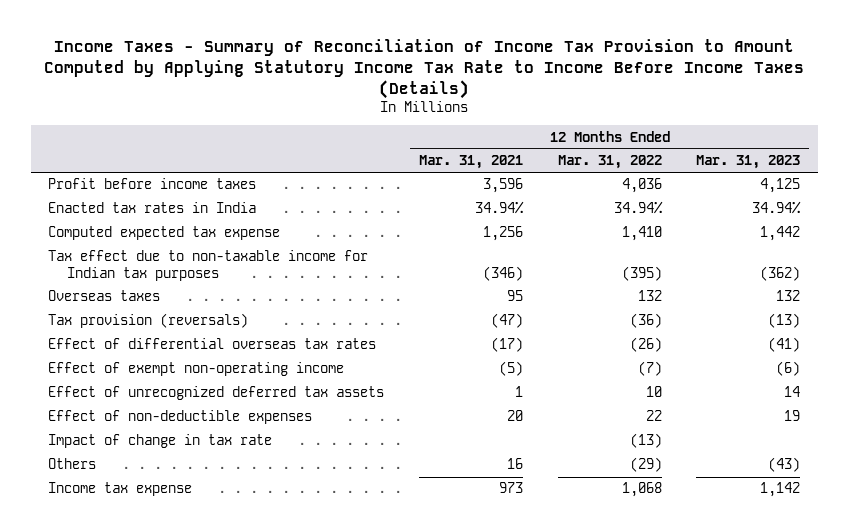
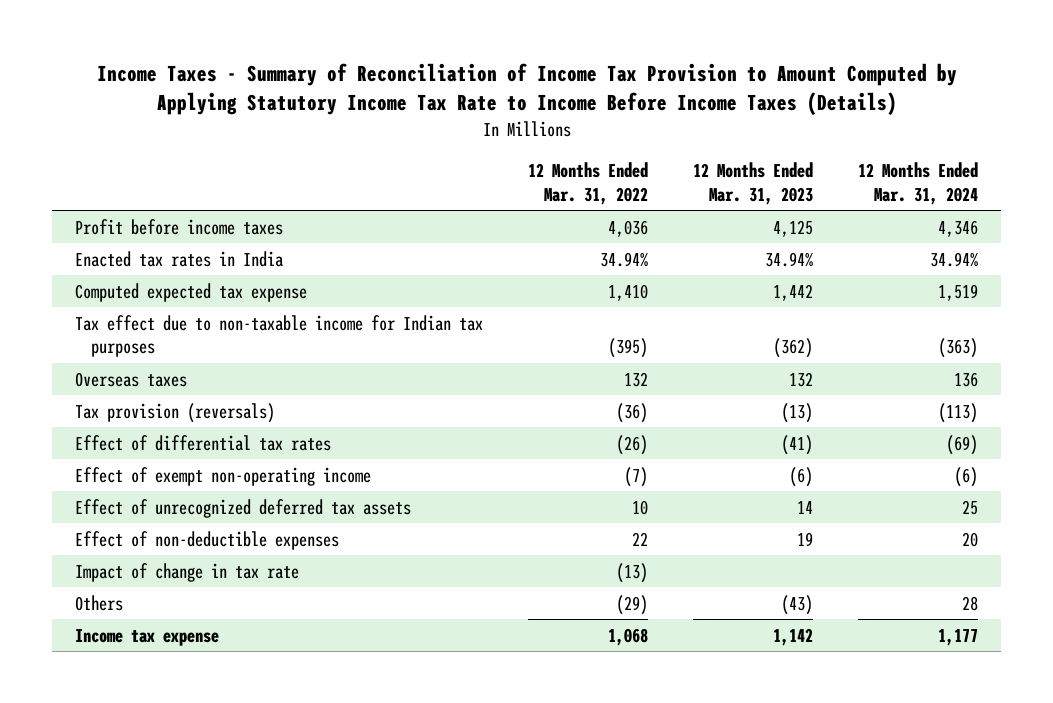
- | 12 Months Ended Mar. 31, 2021 | 12 Months Ended Mar. 31, 2022 | 12 Months Ended Mar. 31, 2023
+ | 12 Months Ended Mar. 31, 2022 | 12 Months Ended Mar. 31, 2023 | 12 Months Ended Mar. 31, 2024
- Effect of differential overseas tax rates | (17) | (26) | (41)
+ Effect of differential tax rates | (26) | (41) | (69)

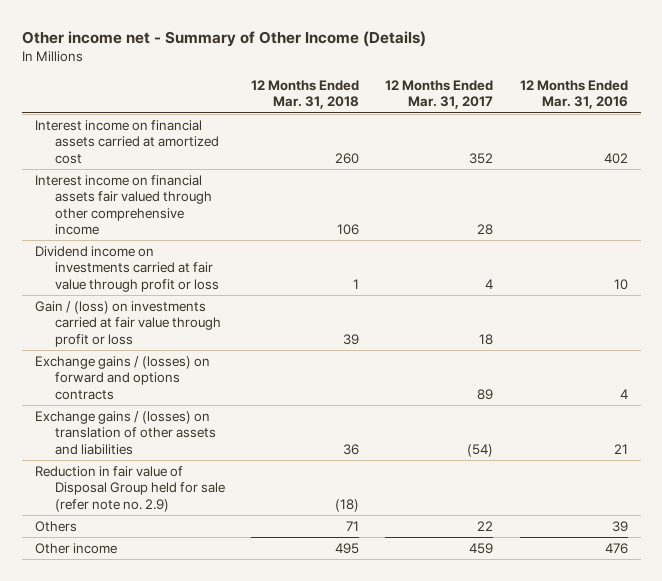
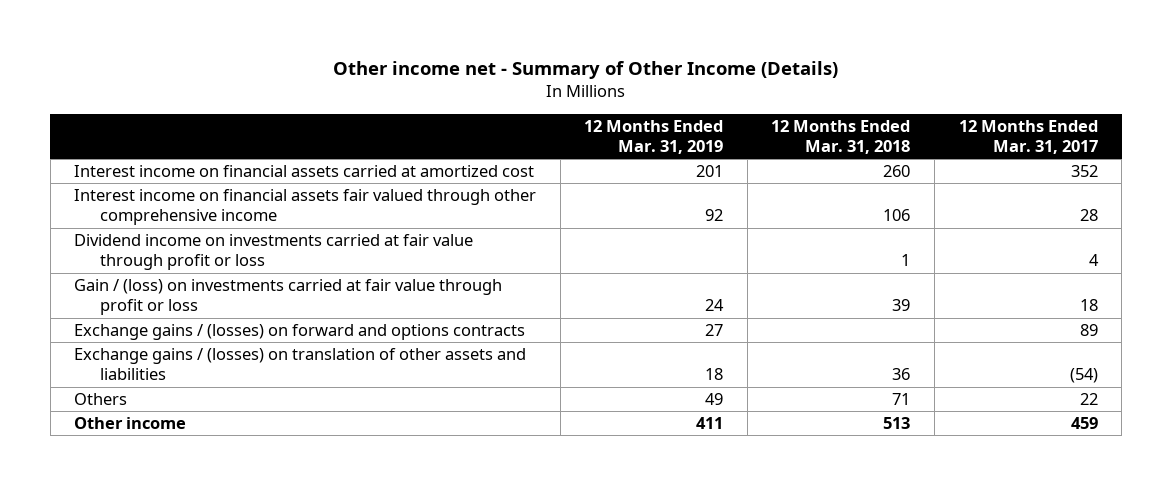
- | 12 Months Ended Mar. 31, 2018 | 12 Months Ended Mar. 31, 2017 | 12 Months Ended Mar. 31, 2016
+ | 12 Months Ended Mar. 31, 2019 | 12 Months Ended Mar. 31, 2018 | 12 Months Ended Mar. 31, 2017
- Reduction in fair value of Disposal Group held for sale (refer note no. 2.9) | (18) | |
- Other income | 495 | 459 | 476
+ Other income | 411 | 513 | 459

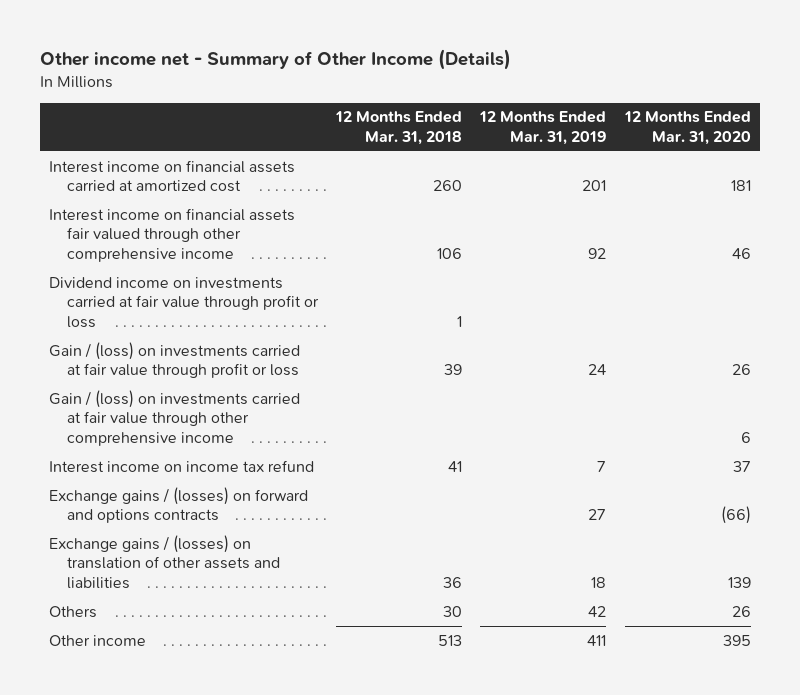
- | 12 Months Ended Mar. 31, 2019 | 12 Months Ended Mar. 31, 2018 | 12 Months Ended Mar. 31, 2017
+ | 12 Months Ended Mar. 31, 2018 | 12 Months Ended Mar. 31, 2019 | 12 Months Ended Mar. 31, 2020
+ Gain / (loss) on investments carried at fair value through other comprehensive income | | | 6
+ Interest income on income tax refund | 41 | 7 | 37
- Others | 49 | 71 | 22
+ Others | 30 | 42 | 26

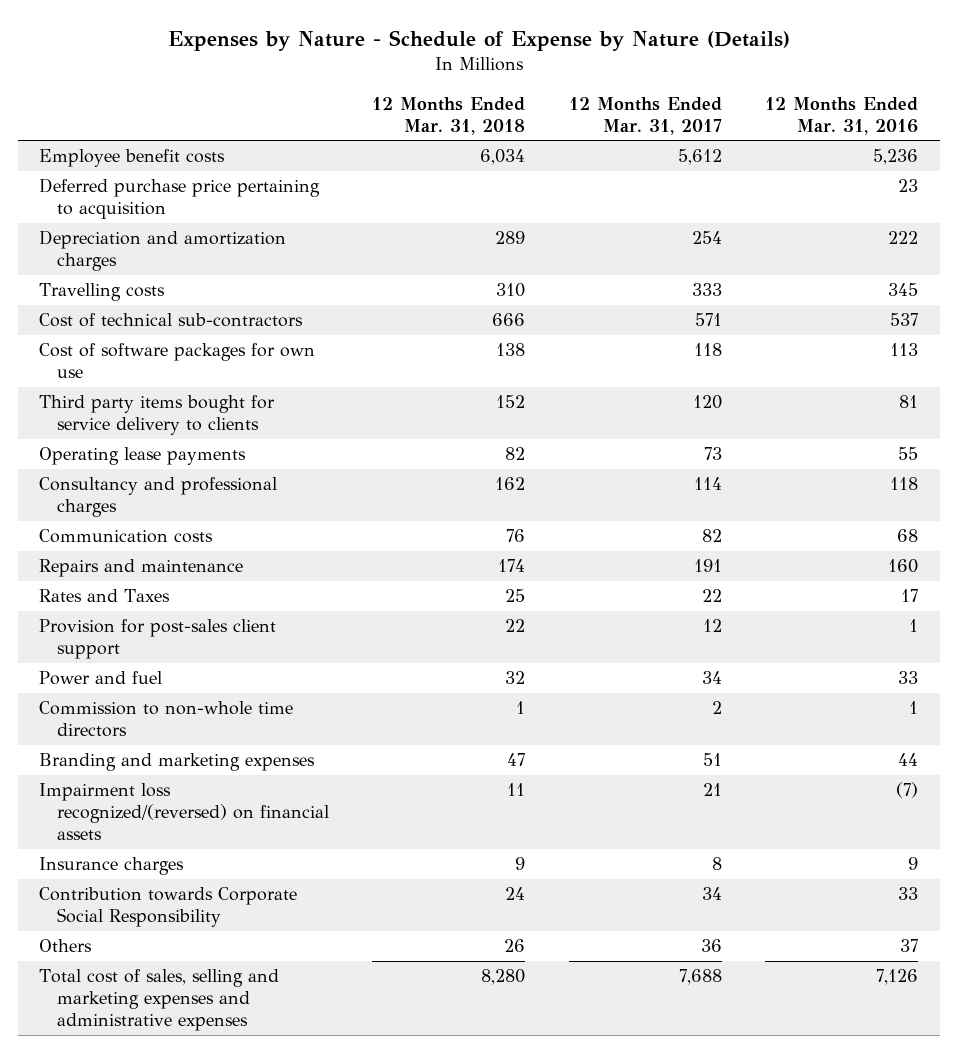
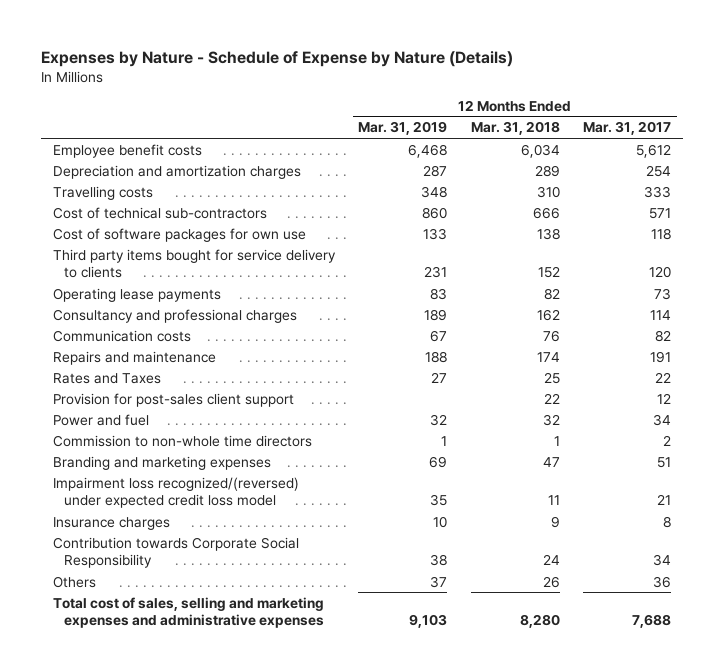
- | 12 Months Ended Mar. 31, 2018 | 12 Months Ended Mar. 31, 2017 | 12 Months Ended Mar. 31, 2016
+ | 12 Months Ended Mar. 31, 2019 | 12 Months Ended Mar. 31, 2018 | 12 Months Ended Mar. 31, 2017
- Deferred purchase price pertaining to acquisition | | | 23
- Impairment loss recognized/(reversed) on financial assets | 11 | 21 | (7)
+ Impairment loss recognized/(reversed) under expected credit loss model | 35 | 11 | 21

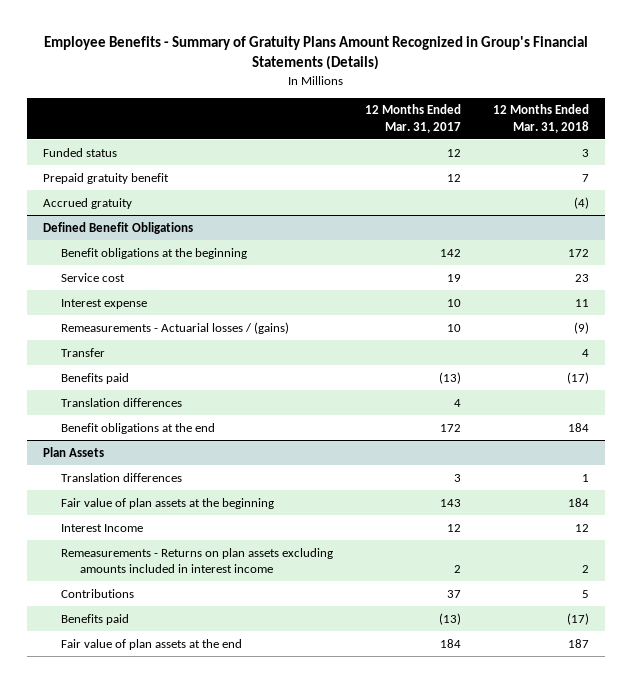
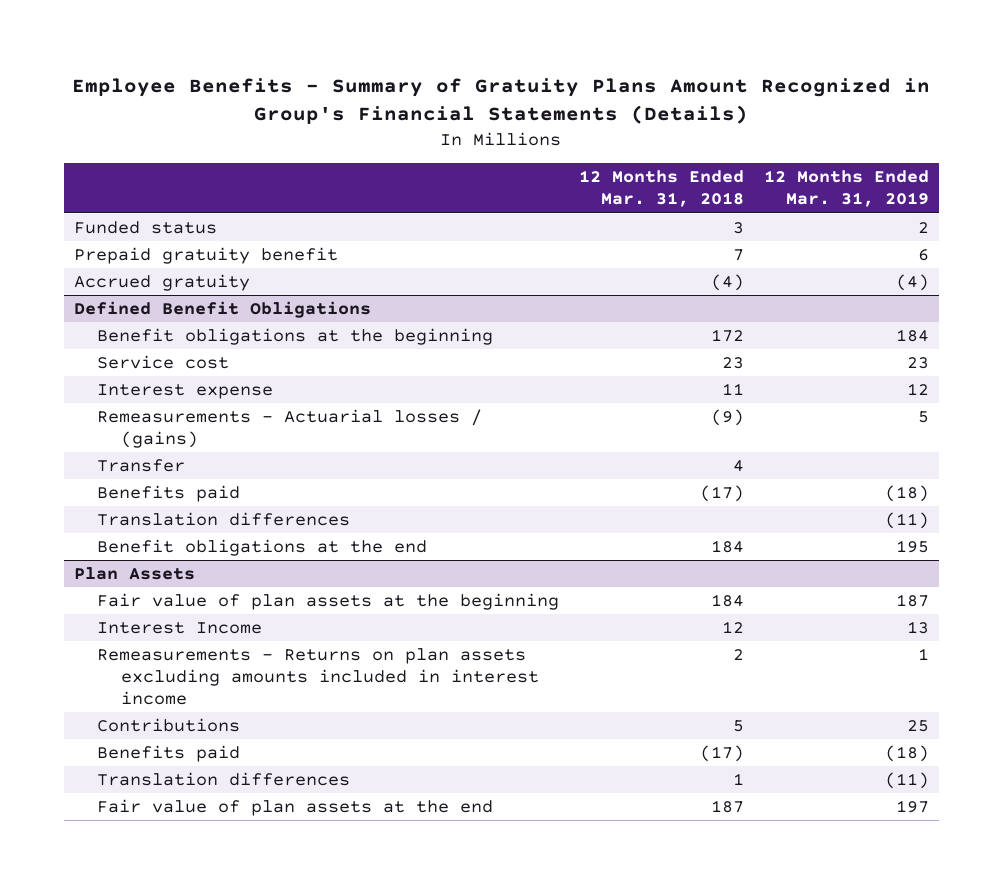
- | 12 Months Ended Mar. 31, 2017 | 12 Months Ended Mar. 31, 2018
+ | 12 Months Ended Mar. 31, 2018 | 12 Months Ended Mar. 31, 2019
@ Plan Assets
moved down: Translation differences | 1 | (11)

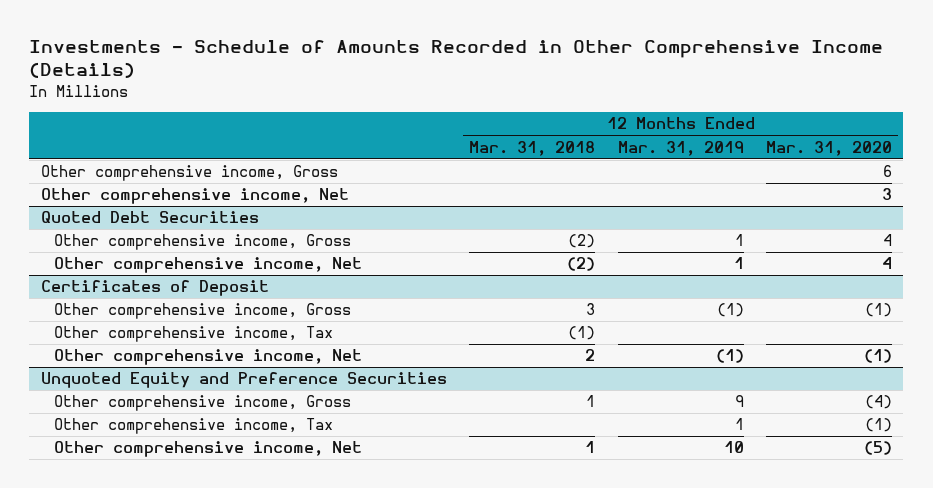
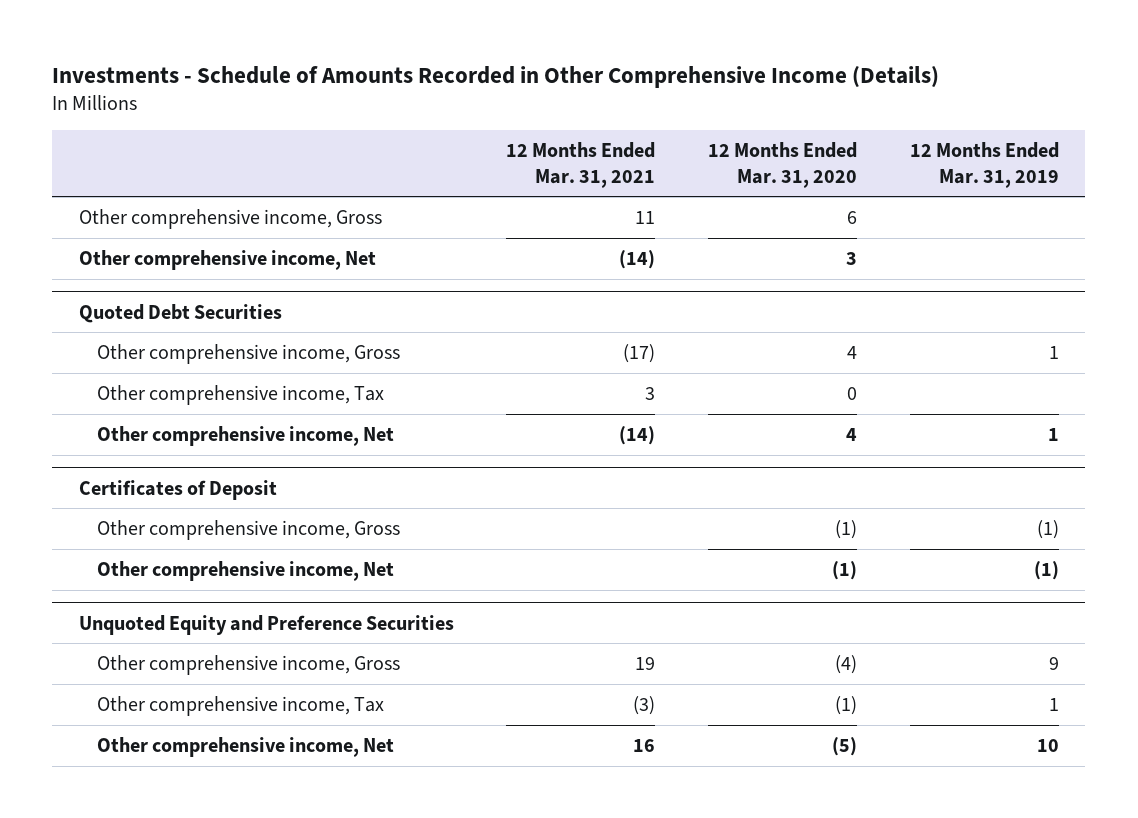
- | 12 Months Ended Mar. 31, 2018 | 12 Months Ended Mar. 31, 2019 | 12 Months Ended Mar. 31, 2020
+ | 12 Months Ended Mar. 31, 2021 | 12 Months Ended Mar. 31, 2020 | 12 Months Ended Mar. 31, 2019
@ Quoted Debt Securities
+ Other comprehensive income, Tax | 3 | 0 |
@ Certificates of Deposit
- Other comprehensive income, Tax | (1) | |

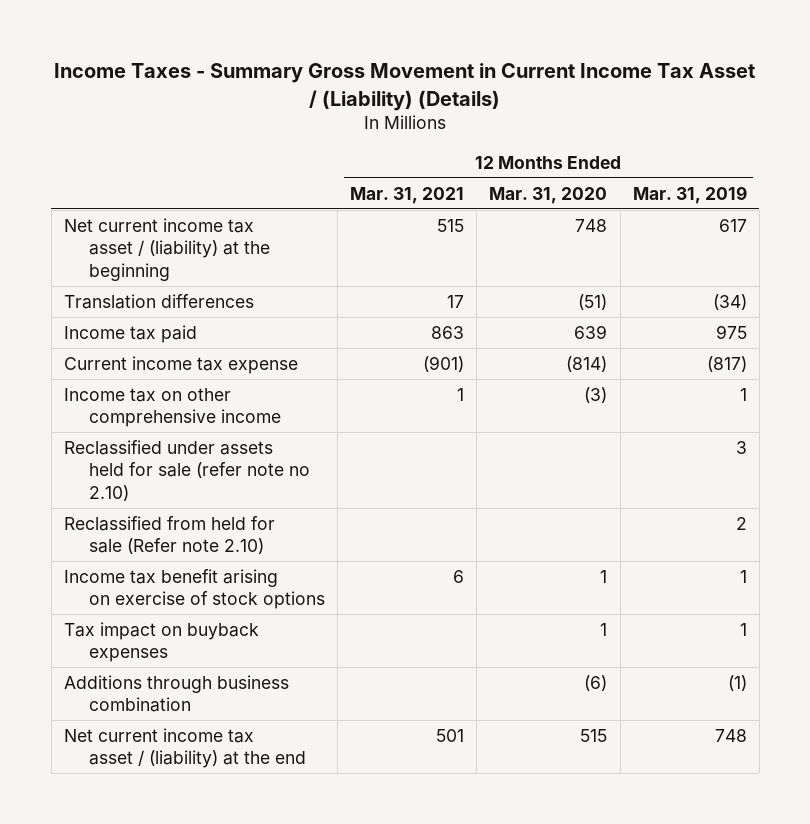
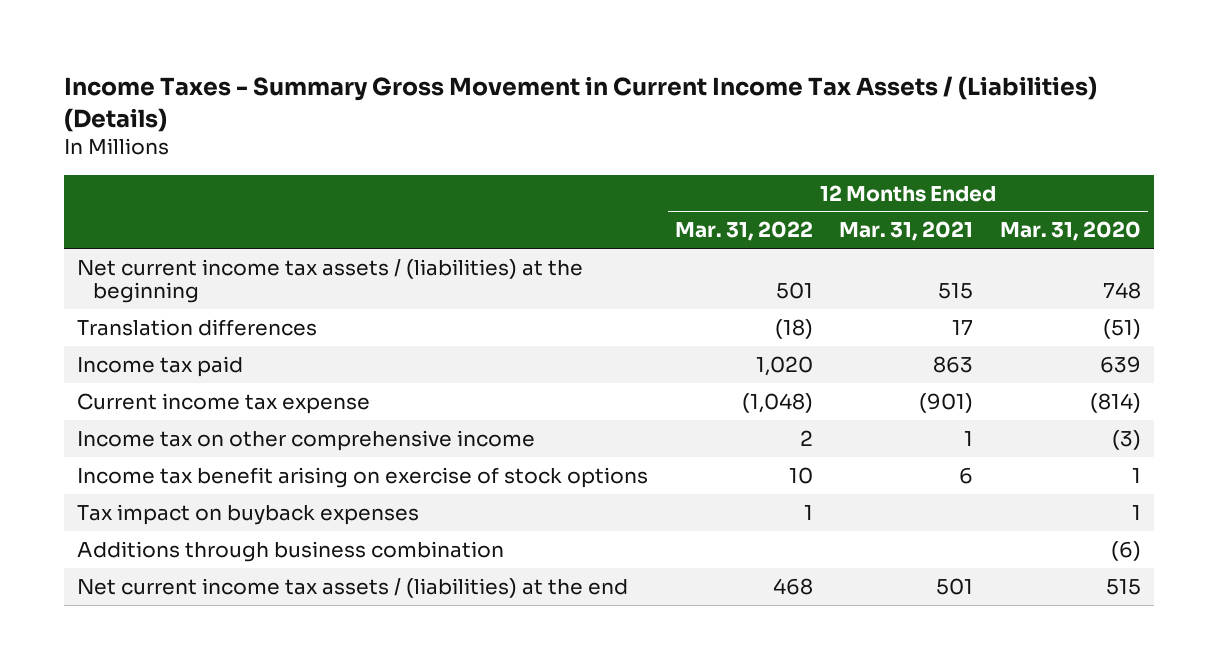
- Income Taxes - Summary Gross Movement in Current Income Tax Asset / (Liability) (Details)
+ Income Taxes - Summary Gross Movement in Current Income Tax Assets / (Liabilities) (Details)
- | 12 Months Ended Mar. 31, 2021 | 12 Months Ended Mar. 31, 2020 | 12 Months Ended Mar. 31, 2019
+ | 12 Months Ended Mar. 31, 2022 | 12 Months Ended Mar. 31, 2021 | 12 Months Ended Mar. 31, 2020
- Net current income tax asset / (liability) at the beginning | 515 | 748 | 617
+ Net current income tax assets / (liabilities) at the beginning | 501 | 515 | 748
- Reclassified under assets held for sale (refer note no 2.10) | | | 3
- Reclassified from held for sale (Refer note 2.10) | | | 2
- Net current income tax asset / (liability) at the end | 501 | 515 | 748
+ Net current income tax assets / (liabilities) at the end | 468 | 501 | 515

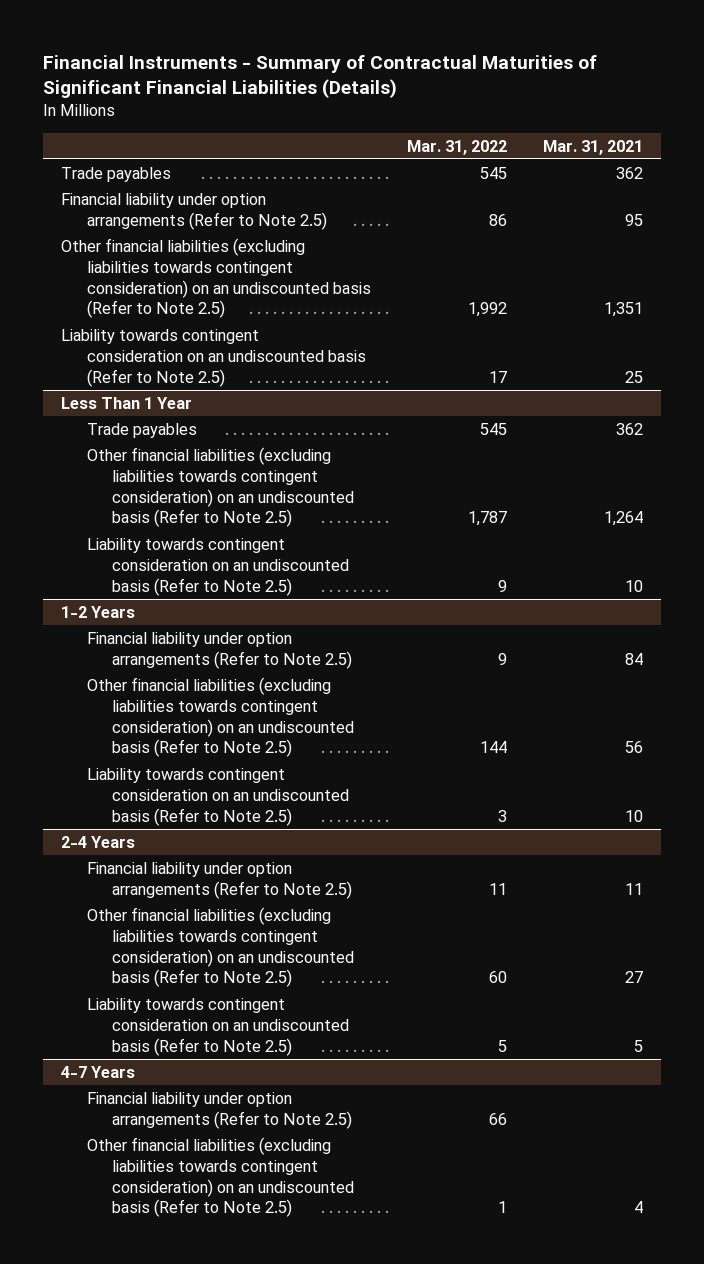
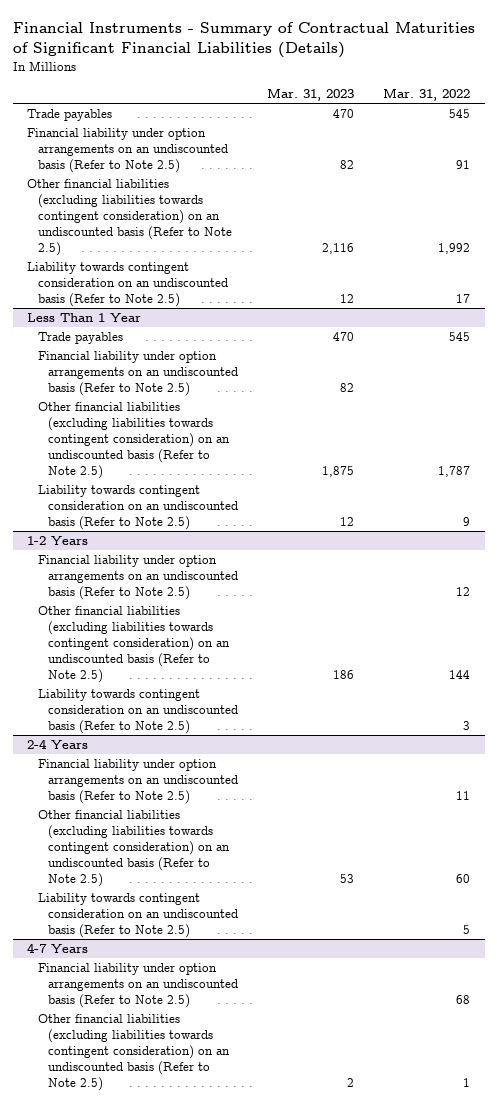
- | Mar. 31, 2022 | Mar. 31, 2021
+ | Mar. 31, 2023 | Mar. 31, 2022
- Financial liability under option arrangements (Refer to Note 2.5) | 86 | 95
+ Financial liability under option arrangements on an undiscounted basis (Refer to Note 2.5) | 82 | 91
@ Less Than 1 Year
+ Financial liability under option arrangements on an undiscounted basis (Refer to Note 2.5) | 82 |
@ 1-2 Years
- Financial liability under option arrangements (Refer to Note 2.5) | 9 | 84
+ Financial liability under option arrangements on an undiscounted basis (Refer to Note 2.5) | | 12
@ 2-4 Years
- Financial liability under option arrangements (Refer to Note 2.5) | 11 | 11
+ Financial liability under option arrangements on an undiscounted basis (Refer to Note 2.5) | | 11
@ 4-7 Years
- Financial liability under option arrangements (Refer to Note 2.5) | 66 |
+ Financial liability under option arrangements on an undiscounted basis (Refer to Note 2.5) | | 68

